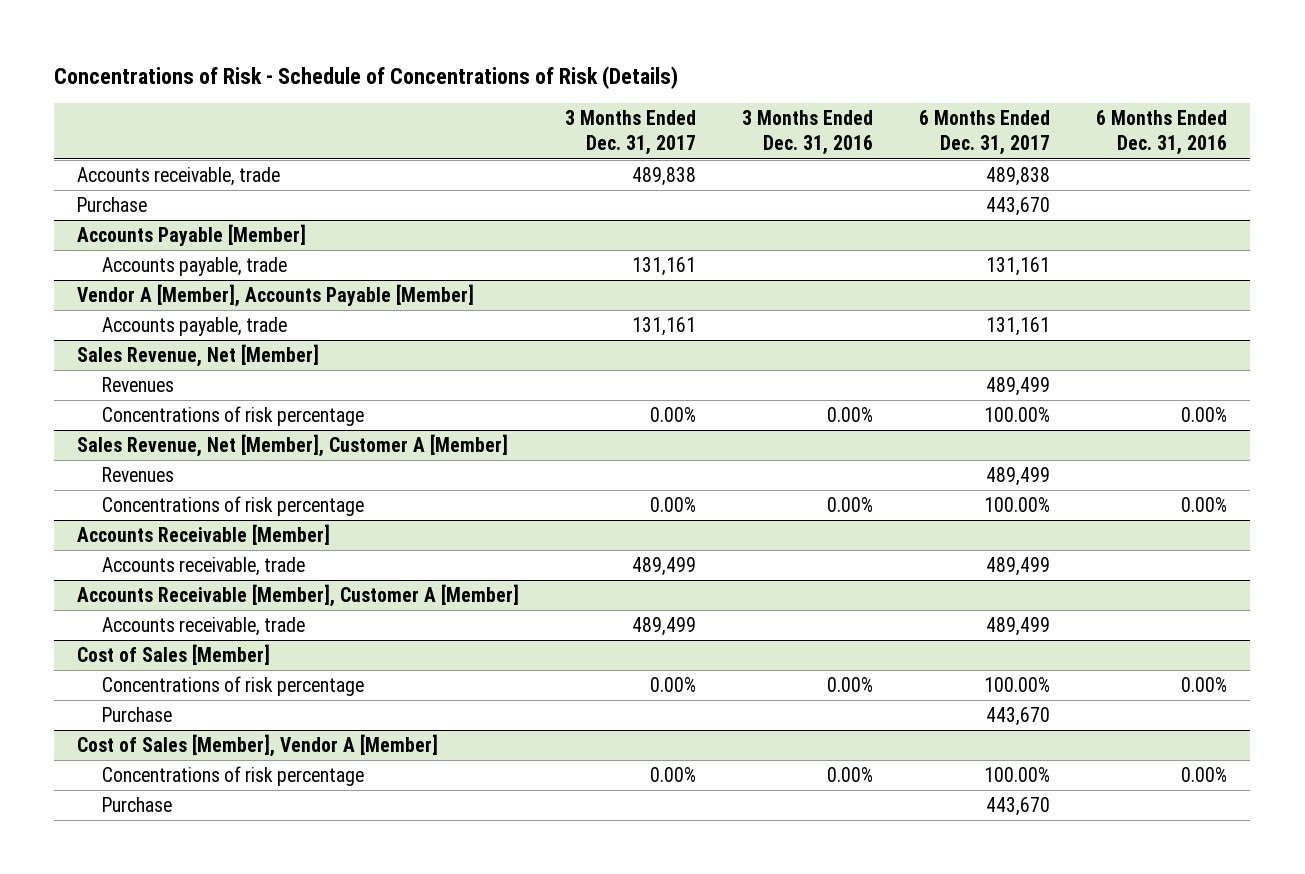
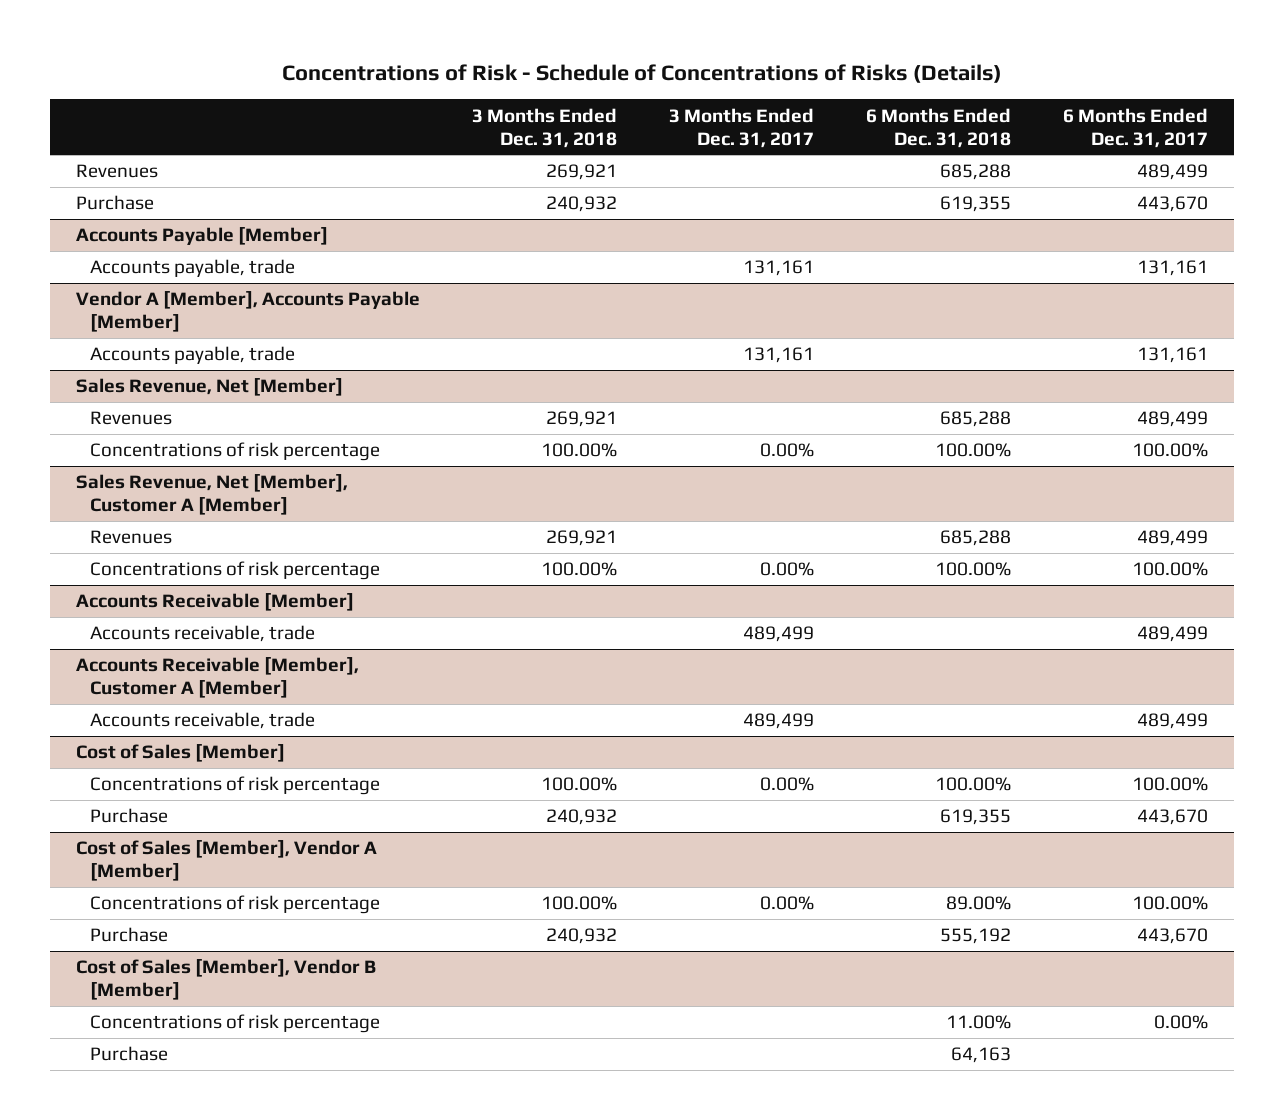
- Concentrations of Risk - Schedule of Concentrations of Risk (Details)
+ Concentrations of Risk - Schedule of Concentrations of Risks (Details)
- | 3 Months Ended Dec. 31, 2017 | 3 Months Ended Dec. 31, 2016 | 6 Months Ended Dec. 31, 2017 | 6 Months Ended Dec. 31, 2016
+ | 3 Months Ended Dec. 31, 2018 | 3 Months Ended Dec. 31, 2017 | 6 Months Ended Dec. 31, 2018 | 6 Months Ended Dec. 31, 2017
- Accounts receivable, trade | 489,838 | | 489,838 |
+ Revenues | 269,921 | | 685,288 | 489,499
+ Cost of Sales [Member], Vendor B [Member]
+ Concentrations of risk percentage | | | 11.00% | 0.00%
+ Purchase | | | 64,163 |

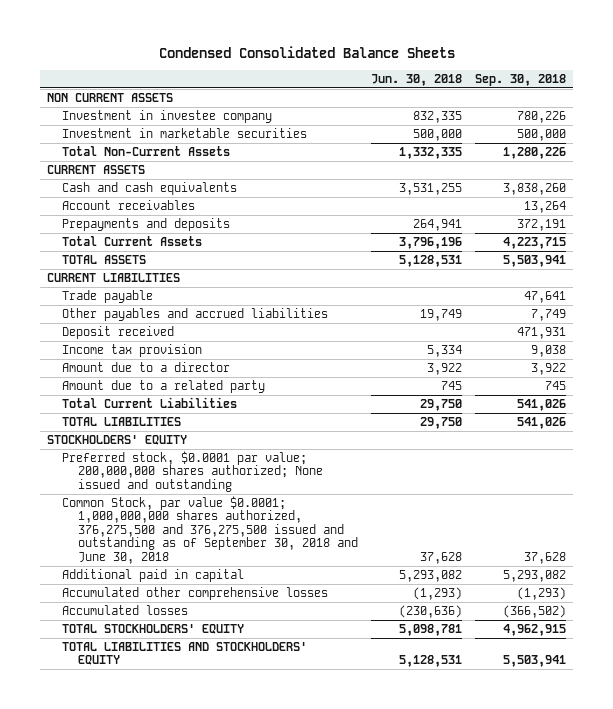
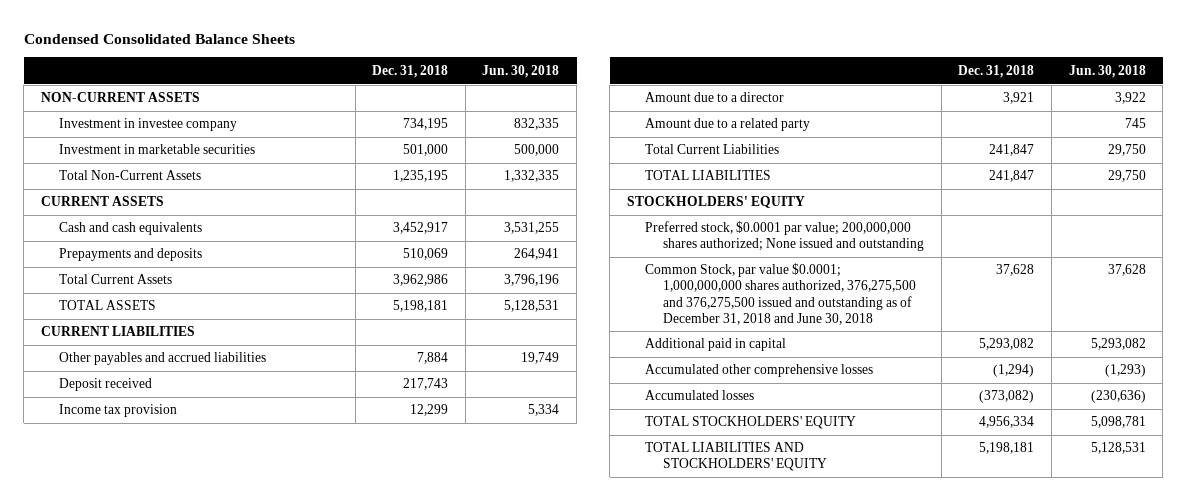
- | Jun. 30, 2018 | Sep. 30, 2018
+ | Dec. 31, 2018 | Jun. 30, 2018
- NON CURRENT ASSETS
+ NON-CURRENT ASSETS
- Account receivables | | 13,264
- Trade payable | | 47,641
- Common Stock, par value $0.0001; 1,000,000,000 shares authorized, 376,275,500 and 376,275,500 issued and outstanding as of September 30, 2018 and June 30, 2018 | 37,628 | 37,628
+ Common Stock, par value $0.0001; 1,000,000,000 shares authorized, 376,275,500 and 376,275,500 issued and outstanding as of December 31, 2018 and June 30, 2018 | 37,628 | 37,628

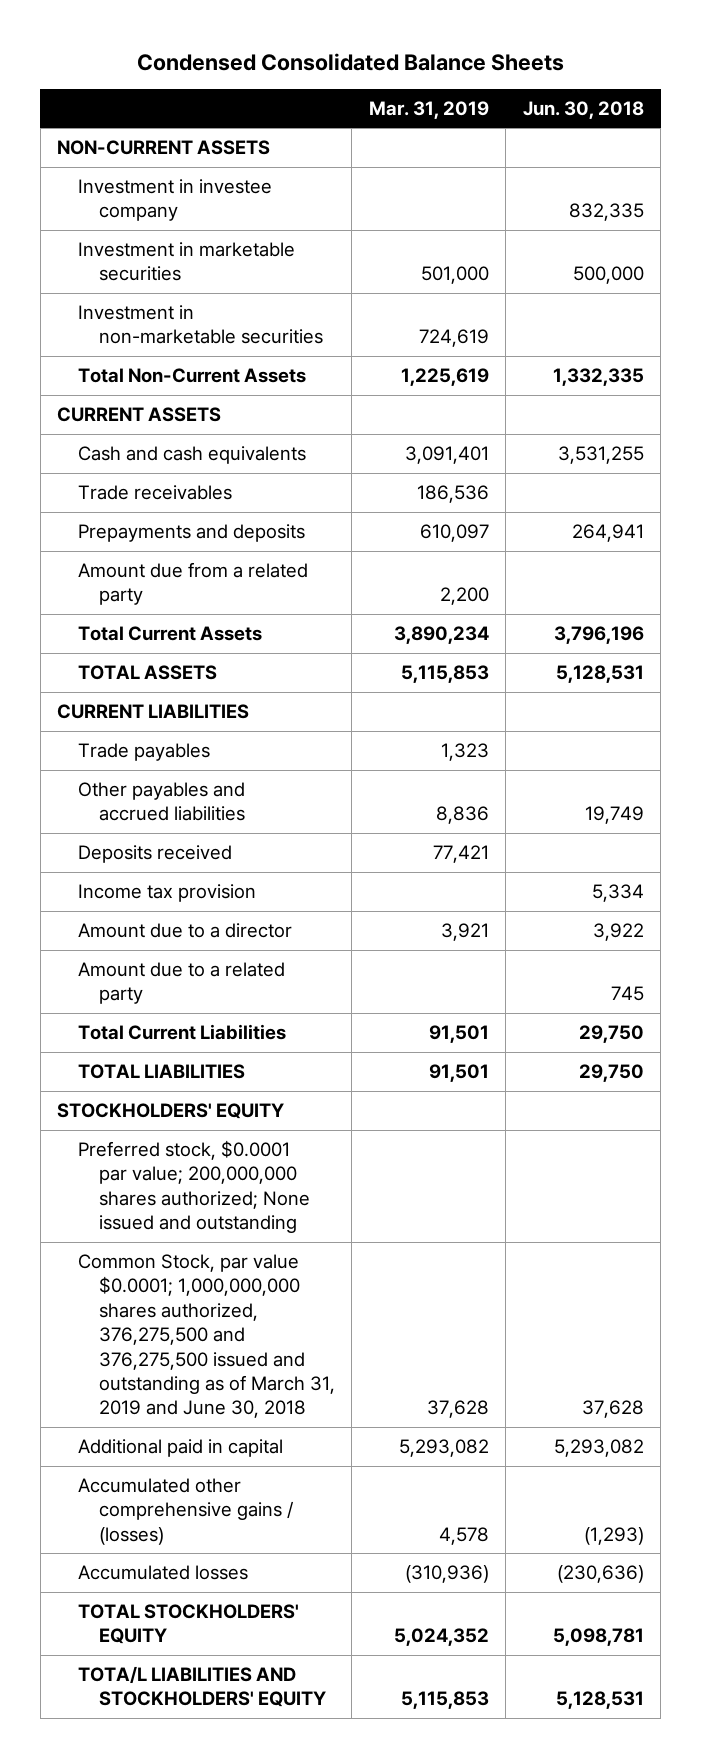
- | Dec. 31, 2018 | Jun. 30, 2018
+ | Mar. 31, 2019 | Jun. 30, 2018
+ Investment in non-marketable securities | 724,619 |
+ Trade receivables | 186,536 |
+ Amount due from a related party | 2,200 |
+ Trade payables | 1,323 |
- Deposit received | 217,743 |
+ Deposits received | 77,421 |
- Common Stock, par value $0.0001; 1,000,000,000 shares authorized, 376,275,500 and 376,275,500 issued and outstanding as of December 31, 2018 and June 30, 2018 | 37,628 | 37,628
+ Common Stock, par value $0.0001; 1,000,000,000 shares authorized, 376,275,500 and 376,275,500 issued and outstanding as of March 31, 2019 and June 30, 2018 | 37,628 | 37,628
- Accumulated other comprehensive losses | (1,294) | (1,293)
+ Accumulated other comprehensive gains / (losses) | 4,578 | (1,293)
- TOTAL LIABILITIES AND STOCKHOLDERS' EQUITY | 5,198,181 | 5,128,531
+ TOTA/L LIABILITIES AND STOCKHOLDERS' EQUITY | 5,115,853 | 5,128,531

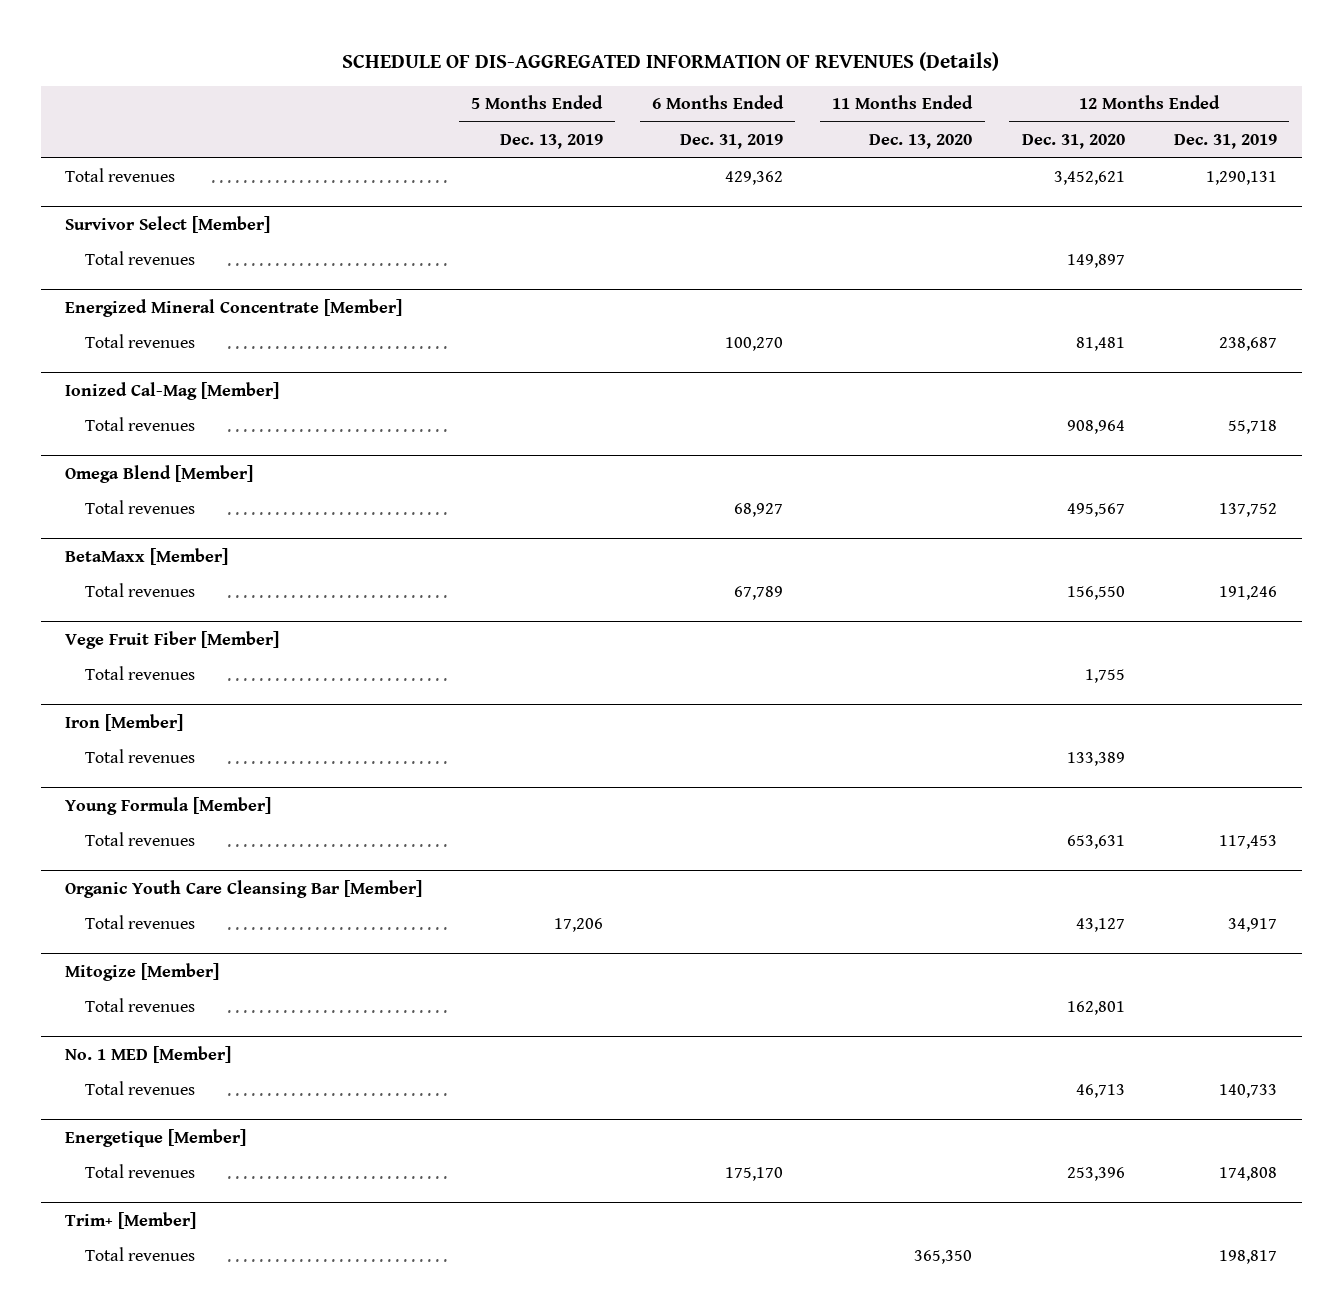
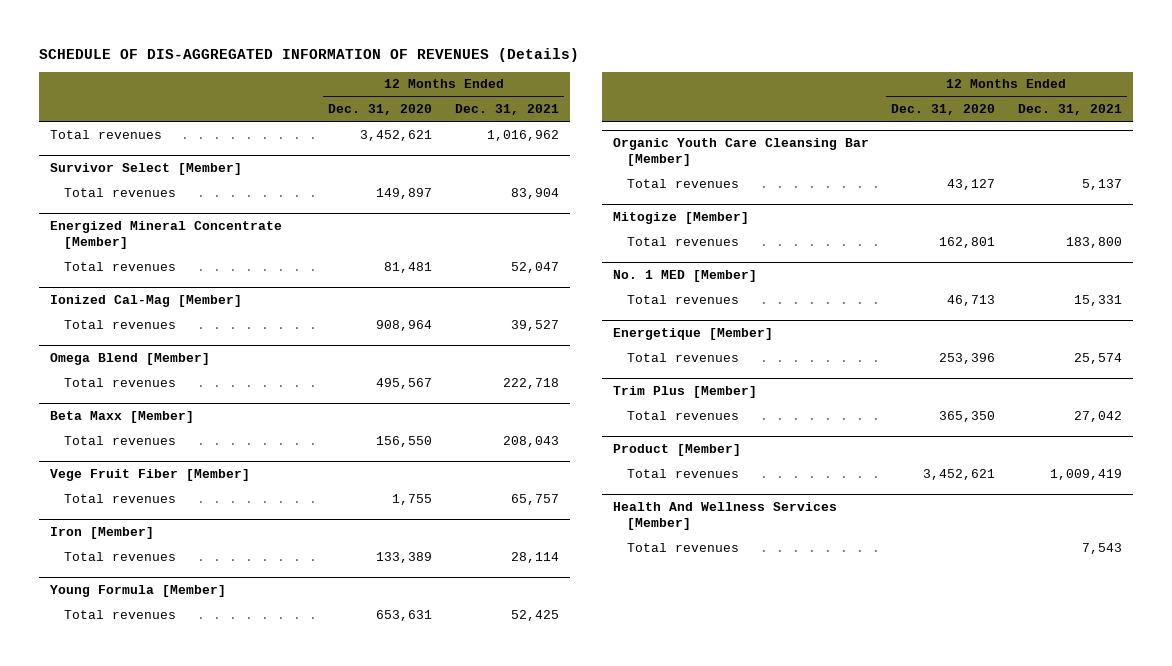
- | 5 Months Ended Dec. 13, 2019 | 6 Months Ended Dec. 31, 2019 | 11 Months Ended Dec. 13, 2020 | 12 Months Ended Dec. 31, 2020 | 12 Months Ended Dec. 31, 2019
+ | 12 Months Ended Dec. 31, 2020 | 12 Months Ended Dec. 31, 2021
- BetaMaxx [Member]
+ Beta Maxx [Member]
- Trim+ [Member]
+ Trim Plus [Member]
+ Total revenues | 365,350 | 27,042
+ Product [Member]
+ Total revenues | 3,452,621 | 1,009,419
+ Health And Wellness Services [Member]

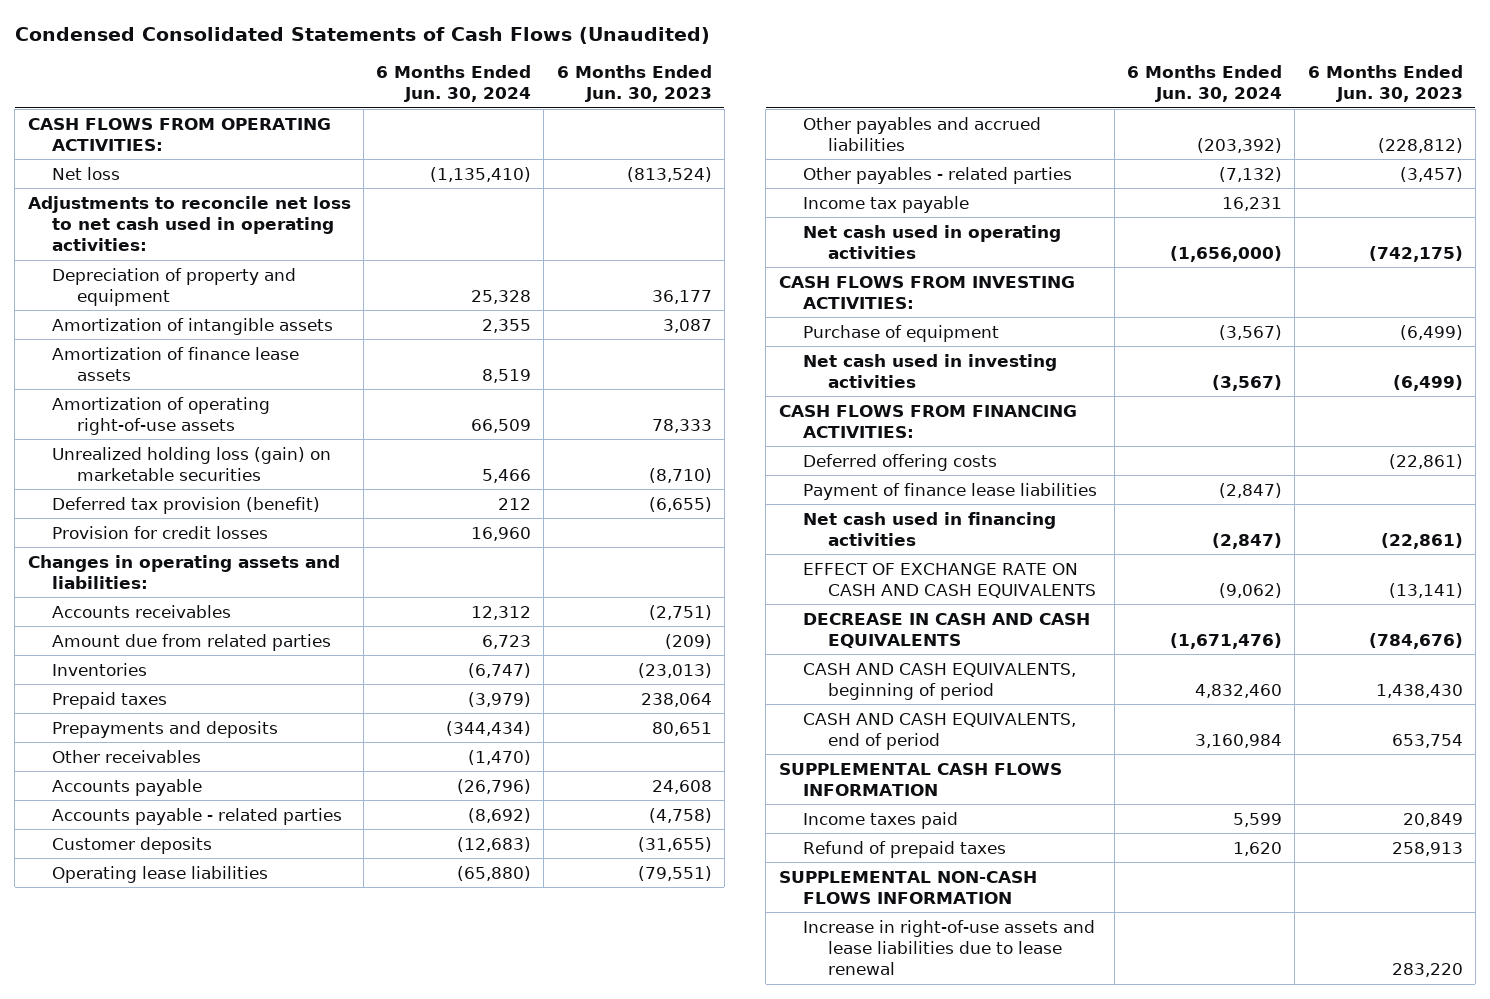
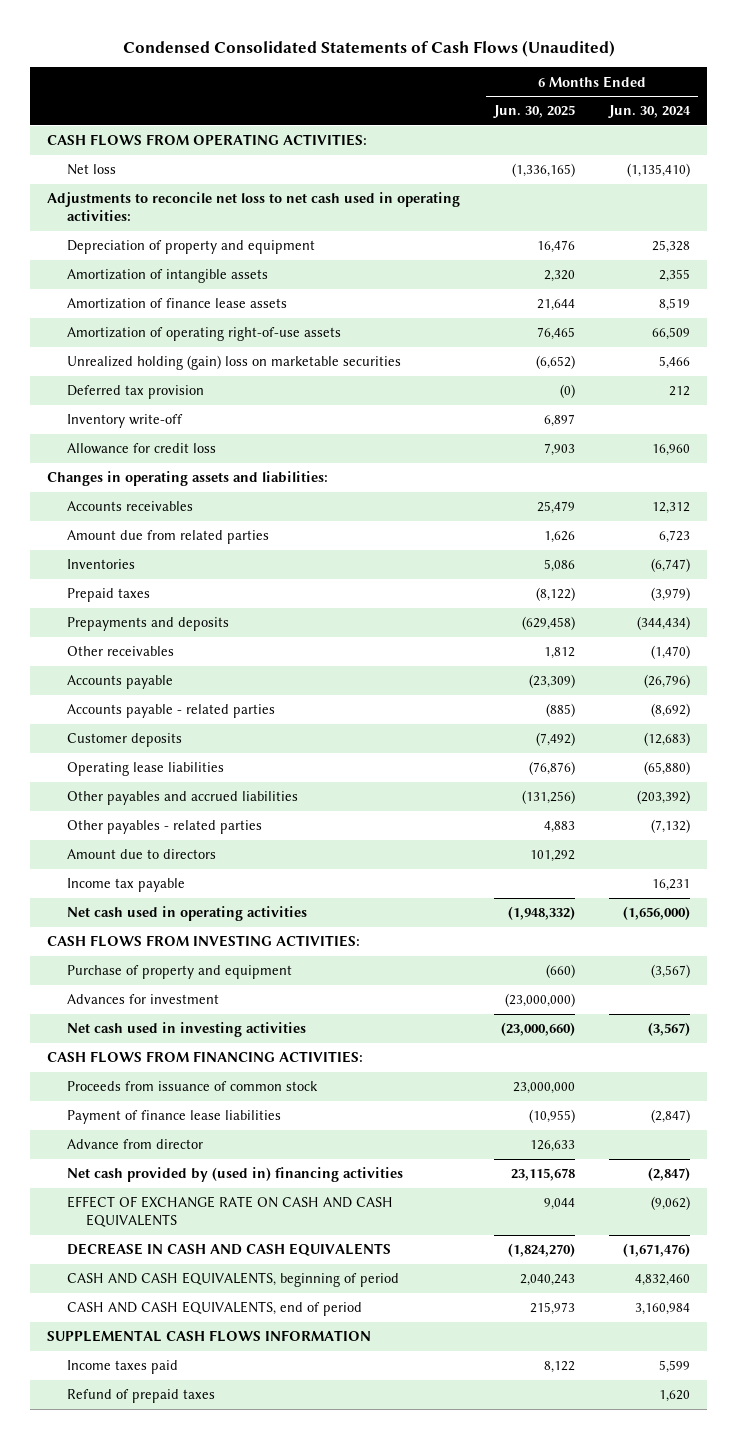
- | 6 Months Ended Jun. 30, 2024 | 6 Months Ended Jun. 30, 2023
+ | 6 Months Ended Jun. 30, 2025 | 6 Months Ended Jun. 30, 2024
- Unrealized holding loss (gain) on marketable securities | 5,466 | (8,710)
- Deferred tax provision (benefit) | 212 | (6,655)
- Provision for credit losses | 16,960 |
+ Unrealized holding (gain) loss on marketable securities | (6,652) | 5,466
+ Deferred tax provision | (0) | 212
+ Inventory write-off | 6,897 |
+ Allowance for credit loss | 7,903 | 16,960
+ Amount due to directors | 101,292 |
- Purchase of equipment | (3,567) | (6,499)
+ Purchase of property and equipment | (660) | (3,567)
+ Advances for investment | (23,000,000) |
- Deferred offering costs | | (22,861)
+ Proceeds from issuance of common stock | 23,000,000 |
- Net cash used in financing activities | (2,847) | (22,861)
+ Advance from director | 126,633 |
+ Net cash provided by (used in) financing activities | 23,115,678 | (2,847)
- SUPPLEMENTAL NON-CASH FLOWS INFORMATION
- Increase in right-of-use assets and lease liabilities due to lease renewal | | 283,220

